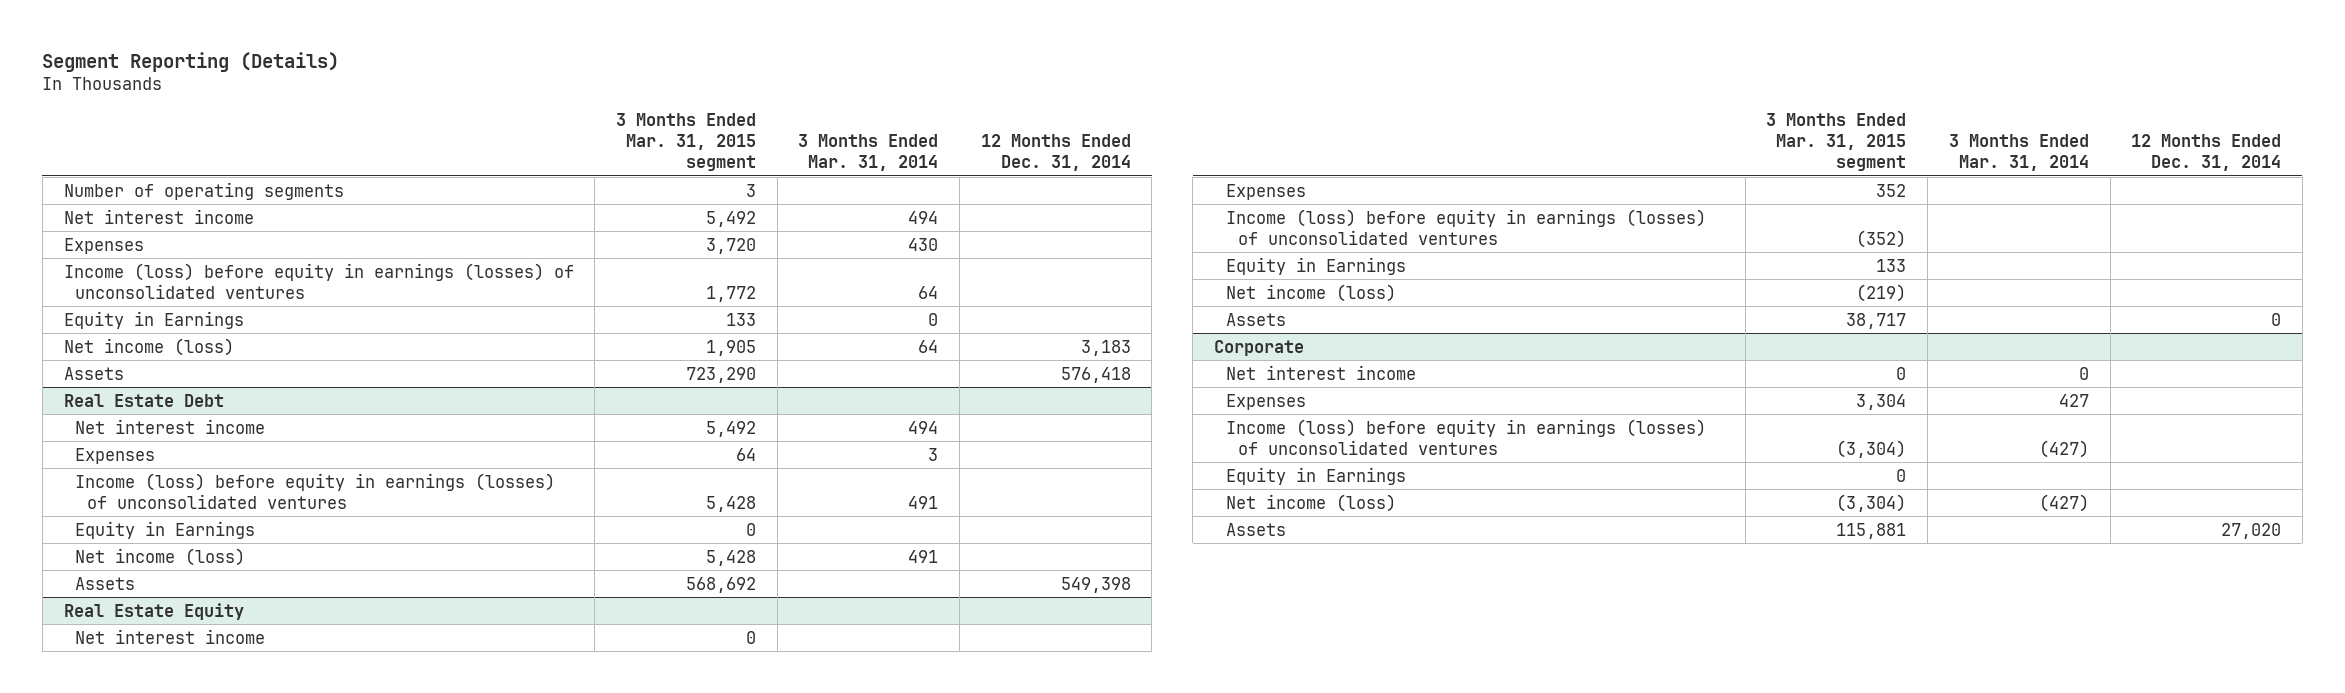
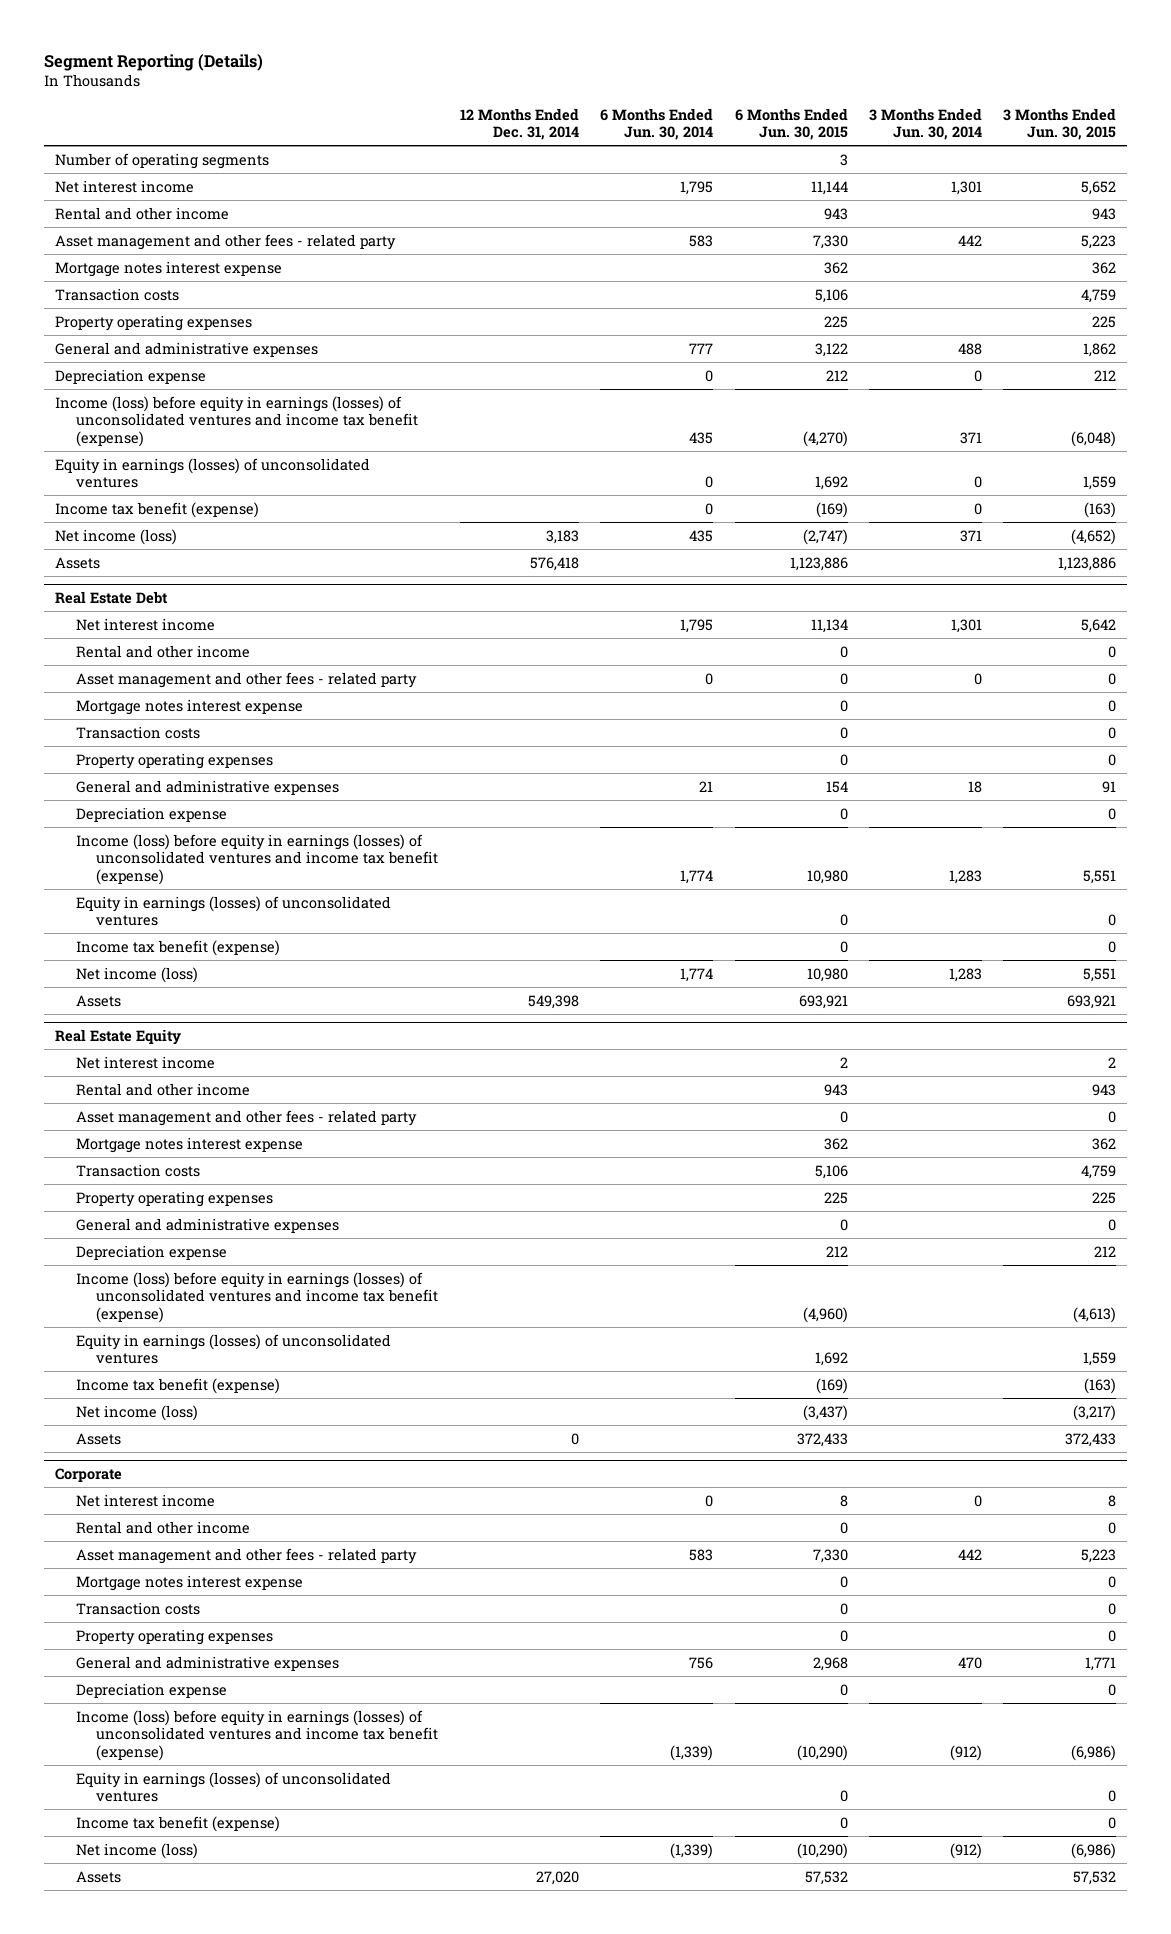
- | 3 Months Ended Mar. 31, 2015 segment | 3 Months Ended Mar. 31, 2014 | 12 Months Ended Dec. 31, 2014
+ | 12 Months Ended Dec. 31, 2014 | 6 Months Ended Jun. 30, 2014 | 6 Months Ended Jun. 30, 2015 | 3 Months Ended Jun. 30, 2014 | 3 Months Ended Jun. 30, 2015
- Expenses | 3,720 | 430 |
- Income (loss) before equity in earnings (losses) of unconsolidated ventures | 1,772 | 64 |
- Equity in Earnings | 133 | 0 |
+ Rental and other income | | | 943 | | 943
+ Asset management and other fees - related party | | 583 | 7,330 | 442 | 5,223
+ Mortgage notes interest expense | | | 362 | | 362
+ Transaction costs | | | 5,106 | | 4,759
+ Property operating expenses | | | 225 | | 225
+ General and administrative expenses | | 777 | 3,122 | 488 | 1,862
+ Depreciation expense | | 0 | 212 | 0 | 212
+ Income (loss) before equity in earnings (losses) of unconsolidated ventures and income tax benefit (expense) | | 435 | (4,270) | 371 | (6,048)
+ Equity in earnings (losses) of unconsolidated ventures | | 0 | 1,692 | 0 | 1,559
+ Income tax benefit (expense) | | 0 | (169) | 0 | (163)
@ Real Estate Debt
- Expenses | 64 | 3 |
- Income (loss) before equity in earnings (losses) of unconsolidated ventures | 5,428 | 491 |
- Equity in Earnings | 0 | |
+ Rental and other income | | | 0 | | 0
+ Asset management and other fees - related party | | 0 | 0 | 0 | 0
+ Mortgage notes interest expense | | | 0 | | 0
+ Transaction costs | | | 0 | | 0
+ Property operating expenses | | | 0 | | 0
+ General and administrative expenses | | 21 | 154 | 18 | 91
+ Depreciation expense | | | 0 | | 0
+ Income (loss) before equity in earnings (losses) of unconsolidated ventures and income tax benefit (expense) | | 1,774 | 10,980 | 1,283 | 5,551
+ Equity in earnings (losses) of unconsolidated ventures | | | 0 | | 0
+ Income tax benefit (expense) | | | 0 | | 0
@ Real Estate Equity
- Expenses | 352 | |
- Income (loss) before equity in earnings (losses) of unconsolidated ventures | (352) | |
- Equity in Earnings | 133 | |
+ Rental and other income | | | 943 | | 943
+ Asset management and other fees - related party | | | 0 | | 0
+ Mortgage notes interest expense | | | 362 | | 362
+ Transaction costs | | | 5,106 | | 4,759
+ Property operating expenses | | | 225 | | 225
+ General and administrative expenses | | | 0 | | 0
+ Depreciation expense | | | 212 | | 212
+ Income (loss) before equity in earnings (losses) of unconsolidated ventures and income tax benefit (expense) | | | (4,960) | | (4,613)
+ Equity in earnings (losses) of unconsolidated ventures | | | 1,692 | | 1,559
+ Income tax benefit (expense) | | | (169) | | (163)
@ Corporate
- Expenses | 3,304 | 427 |
- Income (loss) before equity in earnings (losses) of unconsolidated ventures | (3,304) | (427) |
- Equity in Earnings | 0 | |
+ Rental and other income | | | 0 | | 0
+ Asset management and other fees - related party | | 583 | 7,330 | 442 | 5,223
+ Mortgage notes interest expense | | | 0 | | 0
+ Transaction costs | | | 0 | | 0
+ Property operating expenses | | | 0 | | 0
+ General and administrative expenses | | 756 | 2,968 | 470 | 1,771
+ Depreciation expense | | | 0 | | 0
+ Income (loss) before equity in earnings (losses) of unconsolidated ventures and income tax benefit (expense) | | (1,339) | (10,290) | (912) | (6,986)
+ Equity in earnings (losses) of unconsolidated ventures | | | 0 | | 0
+ Income tax benefit (expense) | | | 0 | | 0

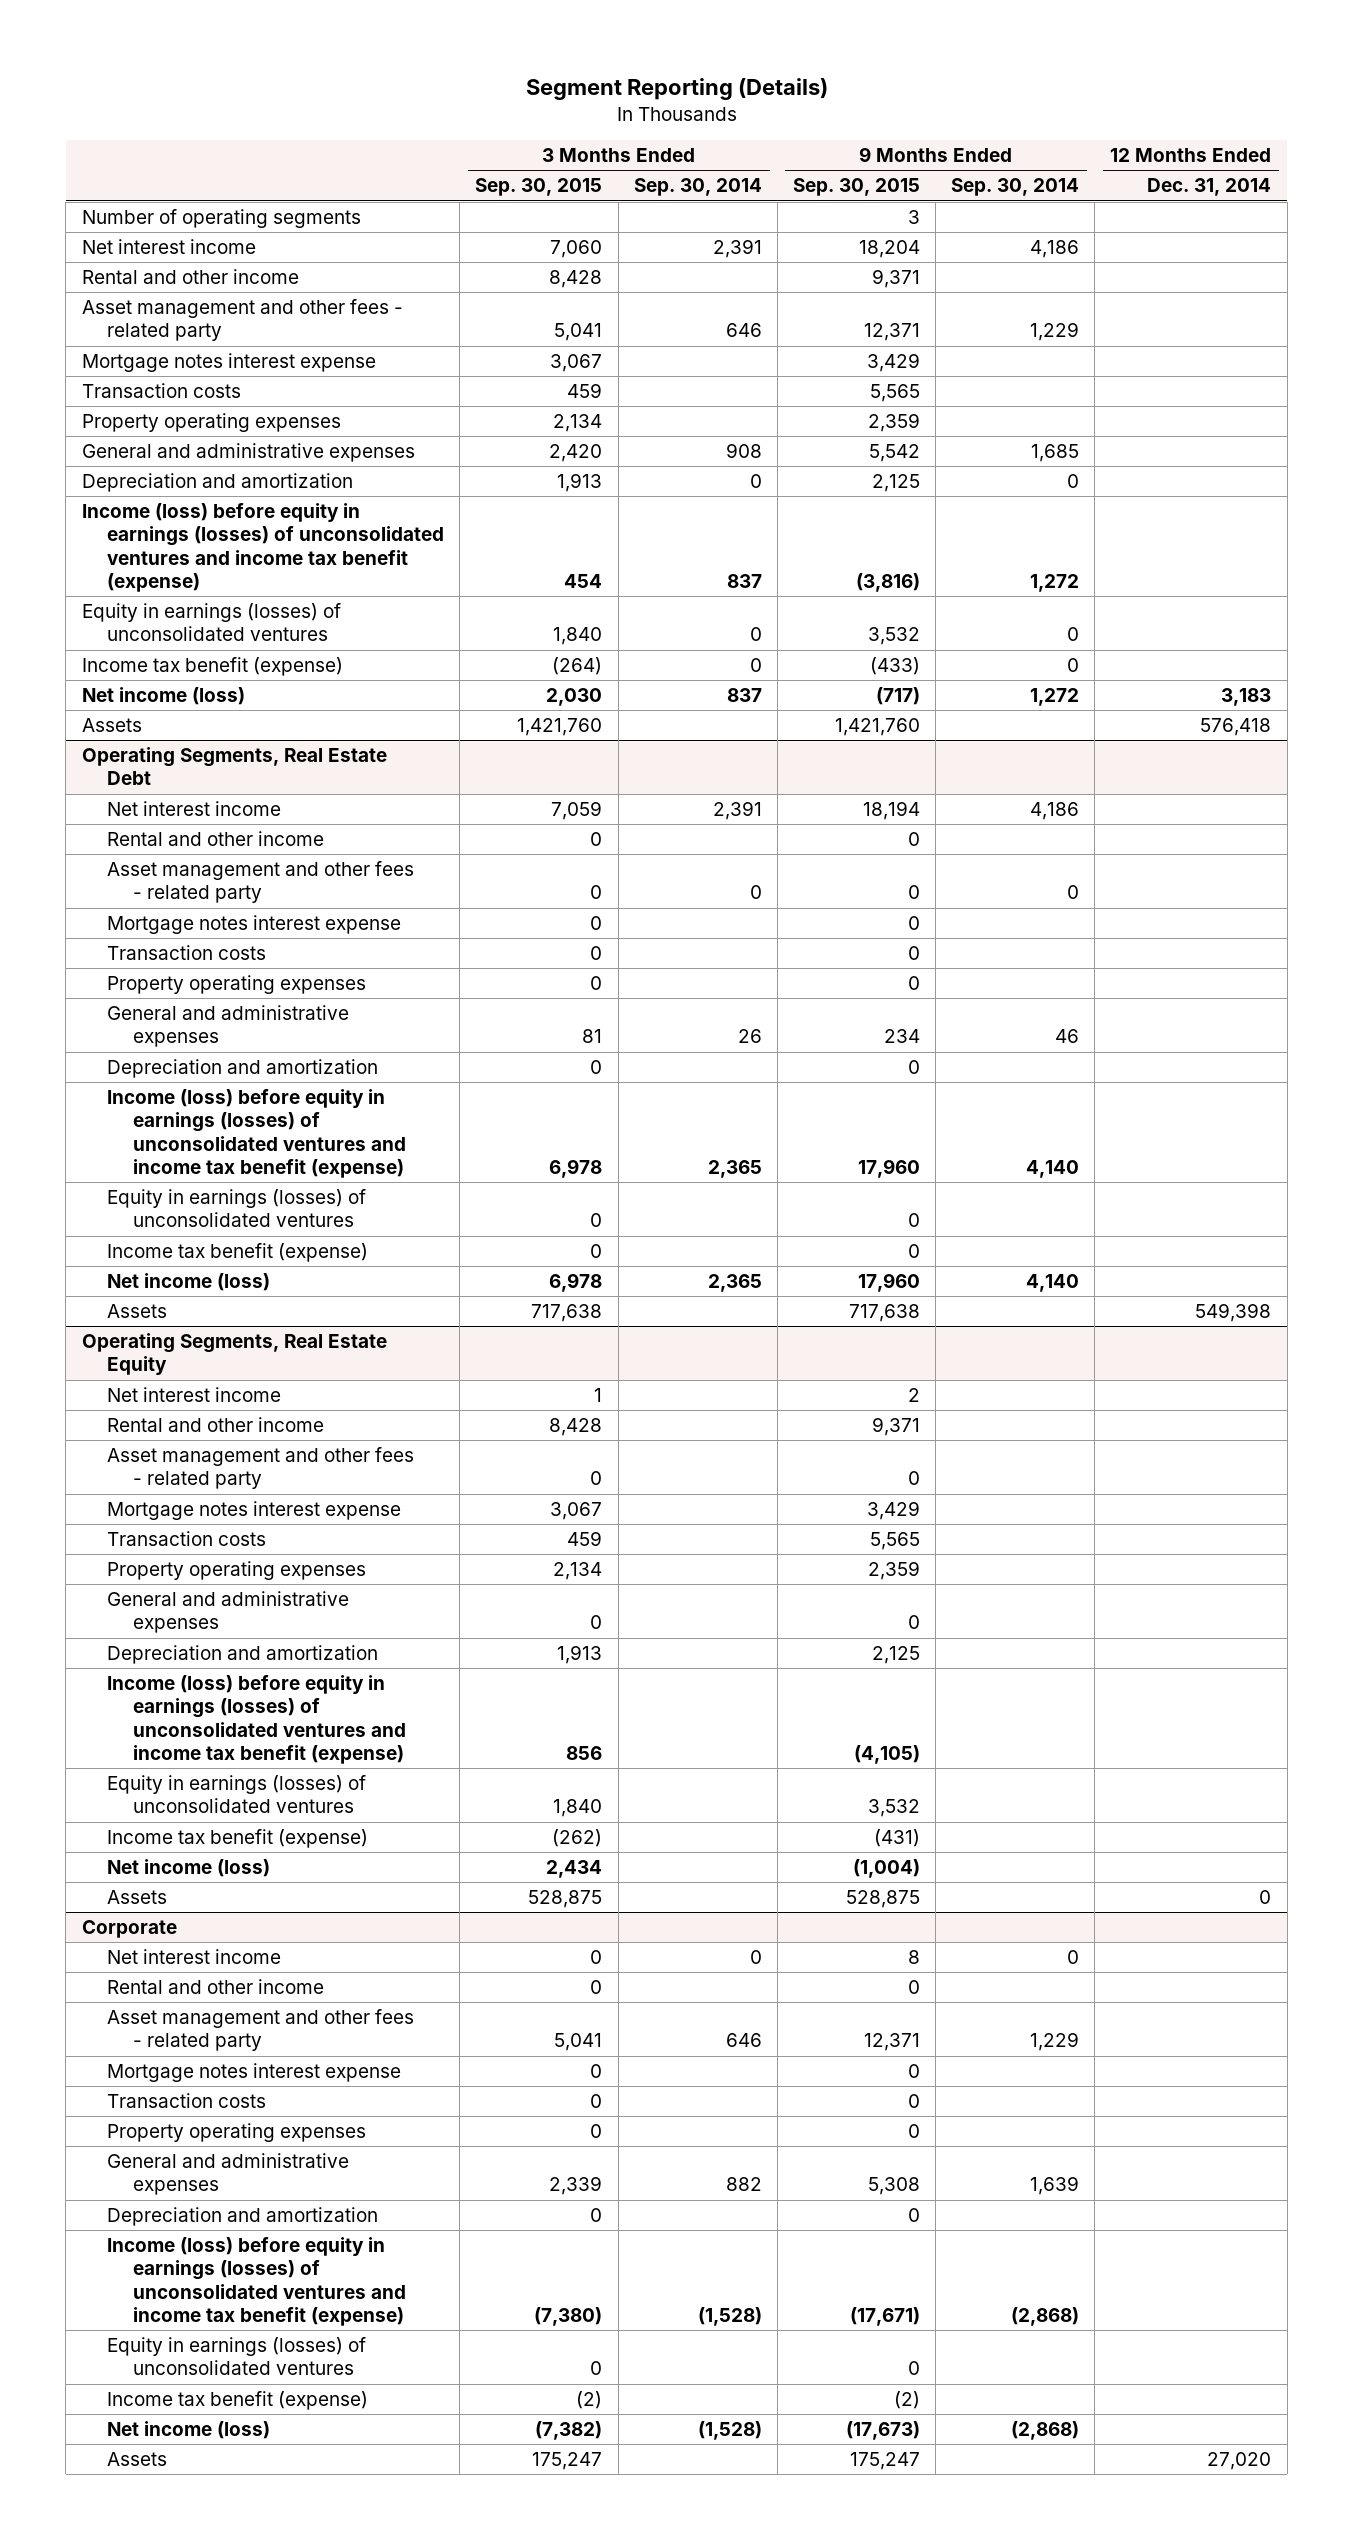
- | 12 Months Ended Dec. 31, 2014 | 6 Months Ended Jun. 30, 2014 | 6 Months Ended Jun. 30, 2015 | 3 Months Ended Jun. 30, 2014 | 3 Months Ended Jun. 30, 2015
+ | 3 Months Ended Sep. 30, 2015 | 3 Months Ended Sep. 30, 2014 | 9 Months Ended Sep. 30, 2015 | 9 Months Ended Sep. 30, 2014 | 12 Months Ended Dec. 31, 2014
- Depreciation expense | | 0 | 212 | 0 | 212
+ Depreciation and amortization | 1,913 | 0 | 2,125 | 0 |
- Real Estate Debt
+ Operating Segments, Real Estate Debt
- Depreciation expense | | | 0 | | 0
+ Depreciation and amortization | 0 | | 0 | |
- Real Estate Equity
+ Operating Segments, Real Estate Equity
- Depreciation expense | | | 212 | | 212
+ Depreciation and amortization | 1,913 | | 2,125 | |
@ Corporate
- Depreciation expense | | | 0 | | 0
+ Depreciation and amortization | 0 | | 0 | |

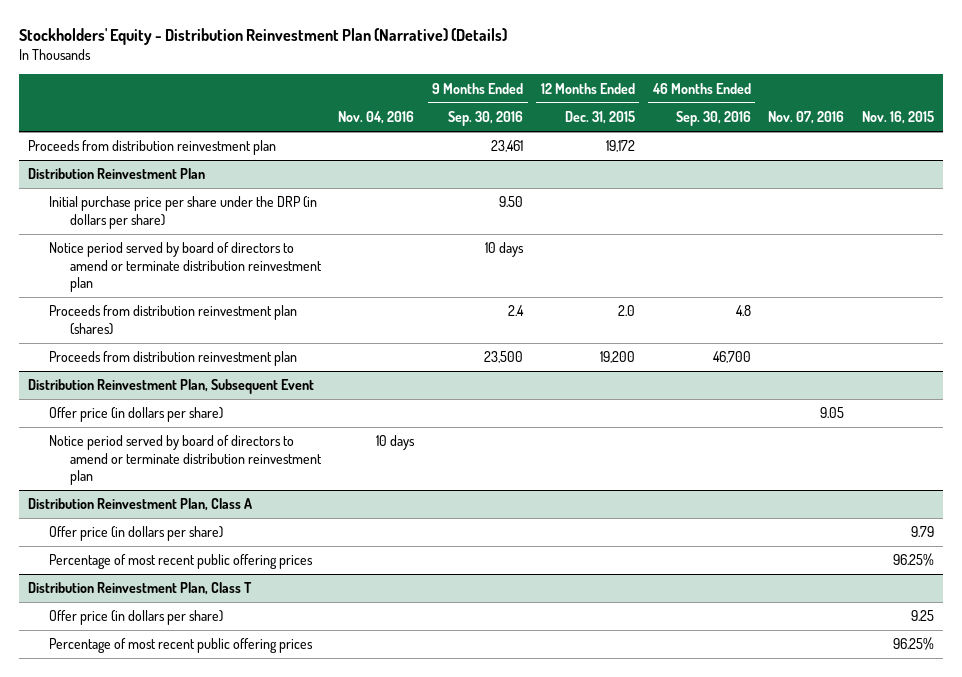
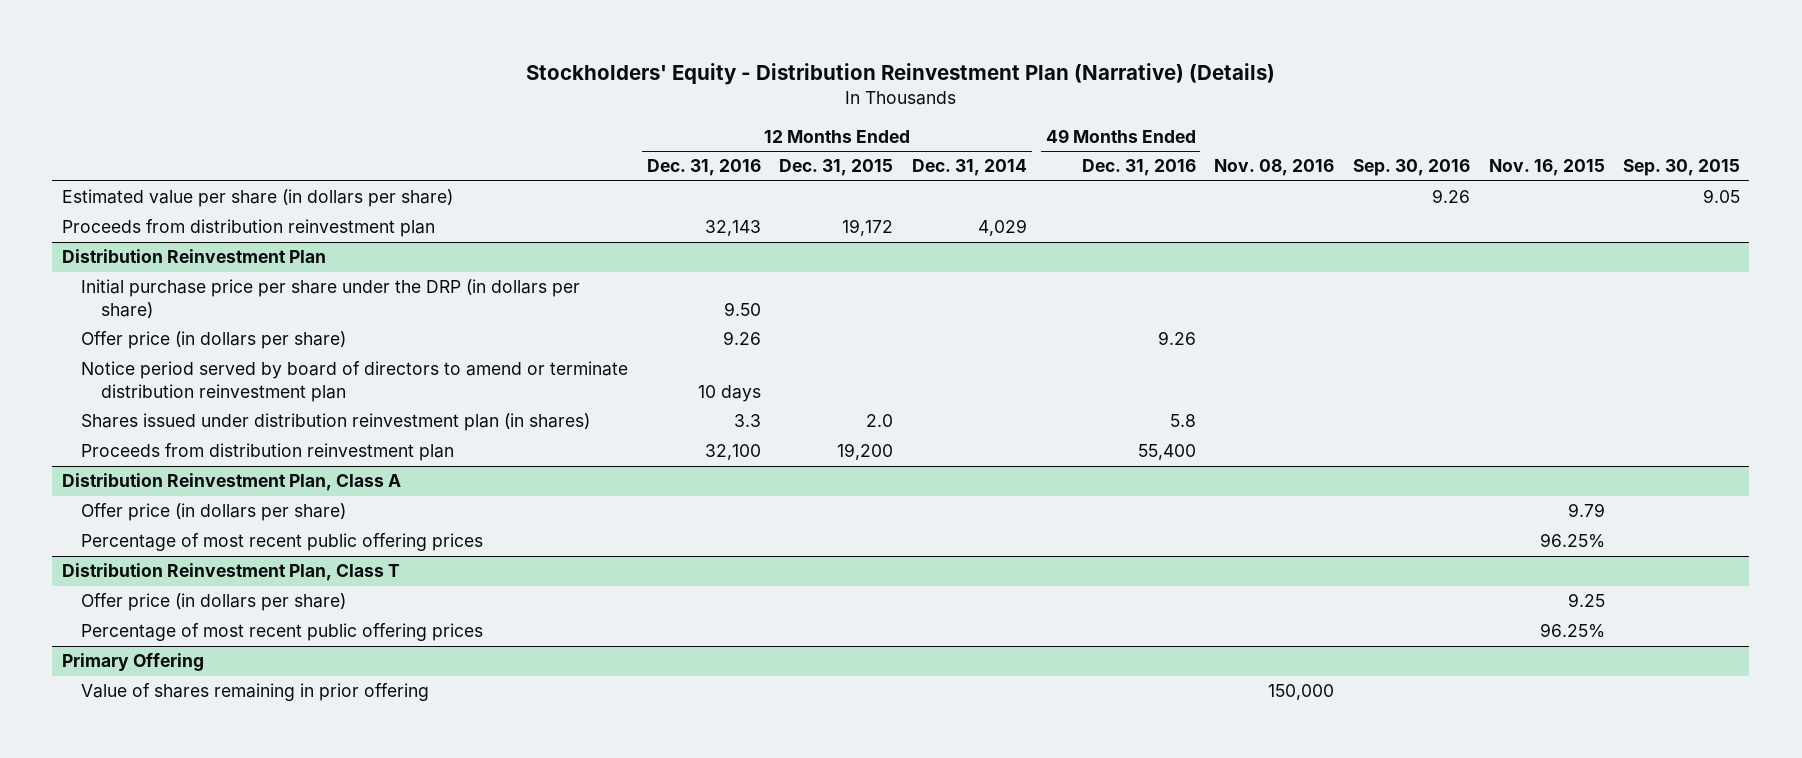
- | Nov. 04, 2016 | 9 Months Ended Sep. 30, 2016 | 12 Months Ended Dec. 31, 2015 | 46 Months Ended Sep. 30, 2016 | Nov. 07, 2016 | Nov. 16, 2015
+ | 12 Months Ended Dec. 31, 2016 | 12 Months Ended Dec. 31, 2015 | 12 Months Ended Dec. 31, 2014 | 49 Months Ended Dec. 31, 2016 | Nov. 08, 2016 | Sep. 30, 2016 | Nov. 16, 2015 | Sep. 30, 2015
+ Estimated value per share (in dollars per share) | | | | | | 9.26 | | 9.05
@ Distribution Reinvestment Plan
+ Offer price (in dollars per share) | 9.26 | | | 9.26 | | | |
- Proceeds from distribution reinvestment plan (shares) | | 2.4 | 2.0 | 4.8 | |
+ Shares issued under distribution reinvestment plan (in shares) | 3.3 | 2.0 | | 5.8 | | | |
- Distribution Reinvestment Plan, Subsequent Event
- Offer price (in dollars per share) | | | | | 9.05 |
- Notice period served by board of directors to amend or terminate distribution reinvestment plan | 10 days | | | | |
+ Primary Offering
+ Value of shares remaining in prior offering | | | | | 150,000 | | |

